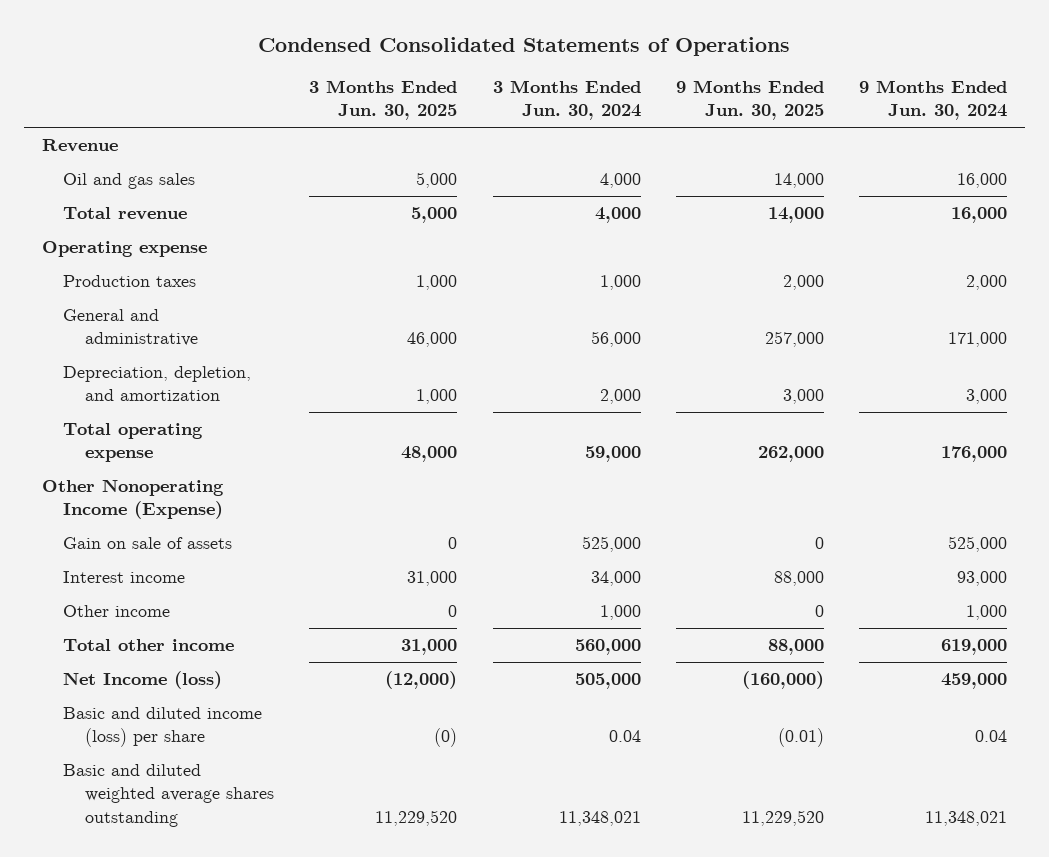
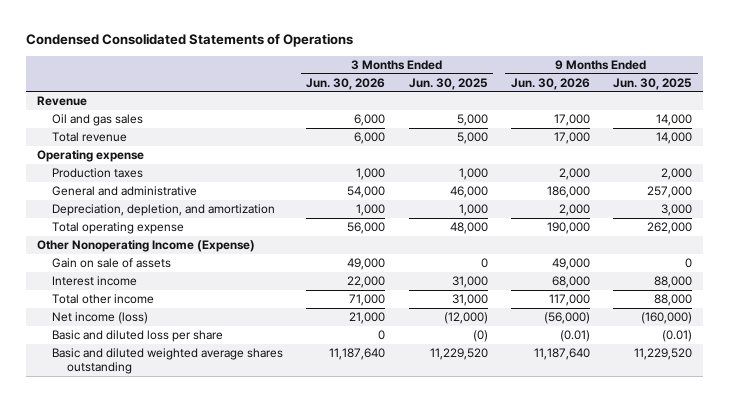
- | 3 Months Ended Jun. 30, 2025 | 3 Months Ended Jun. 30, 2024 | 9 Months Ended Jun. 30, 2025 | 9 Months Ended Jun. 30, 2024
+ | 3 Months Ended Jun. 30, 2026 | 3 Months Ended Jun. 30, 2025 | 9 Months Ended Jun. 30, 2026 | 9 Months Ended Jun. 30, 2025
- Other income | 0 | 1,000 | 0 | 1,000
- Net Income (loss) | (12,000) | 505,000 | (160,000) | 459,000
- Basic and diluted income (loss) per share | (0) | 0.04 | (0.01) | 0.04
+ Net income (loss) | 21,000 | (12,000) | (56,000) | (160,000)
+ Basic and diluted loss per share | 0 | (0) | (0.01) | (0.01)

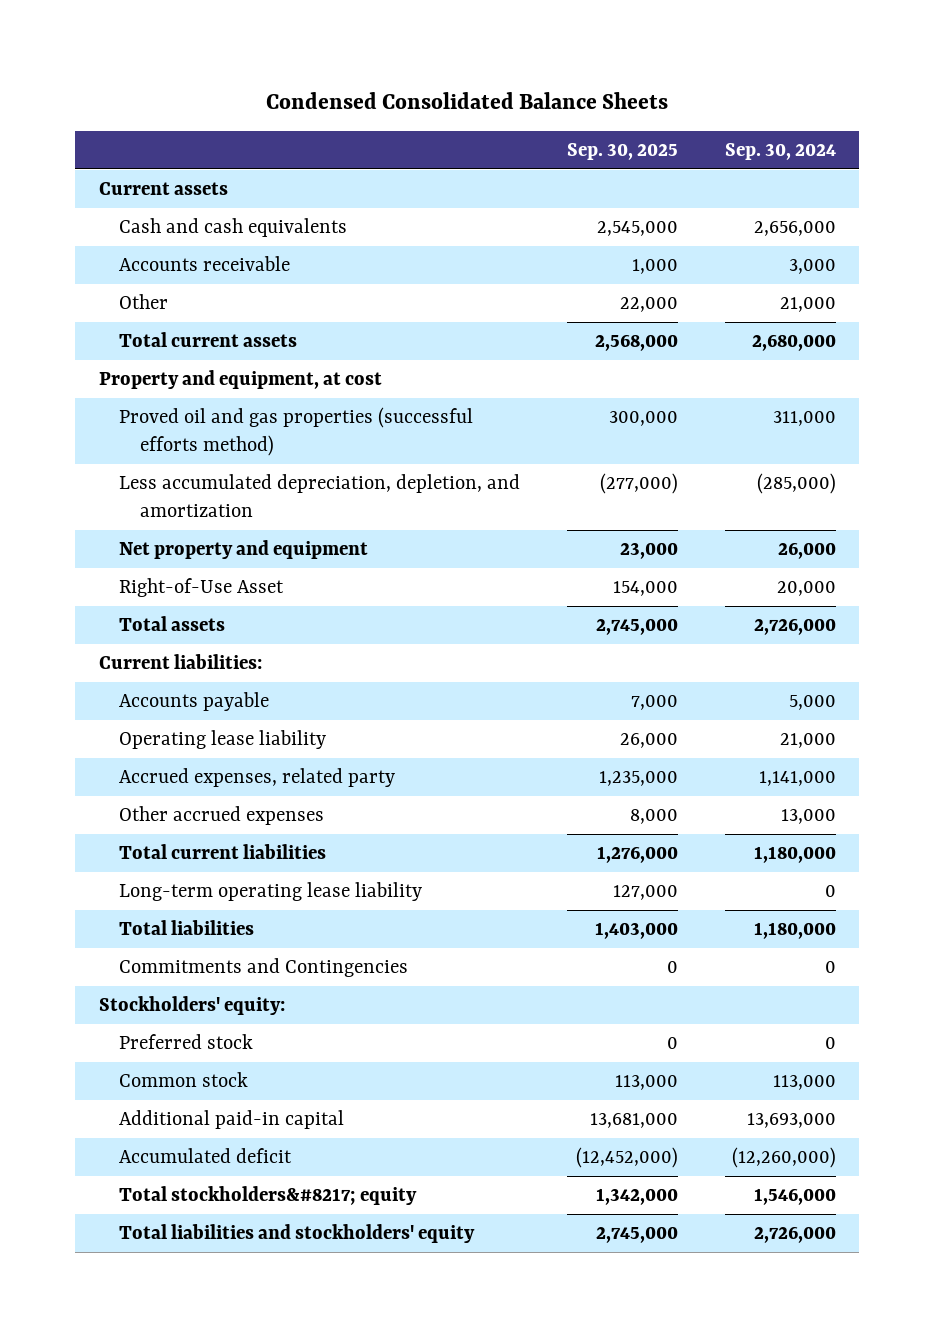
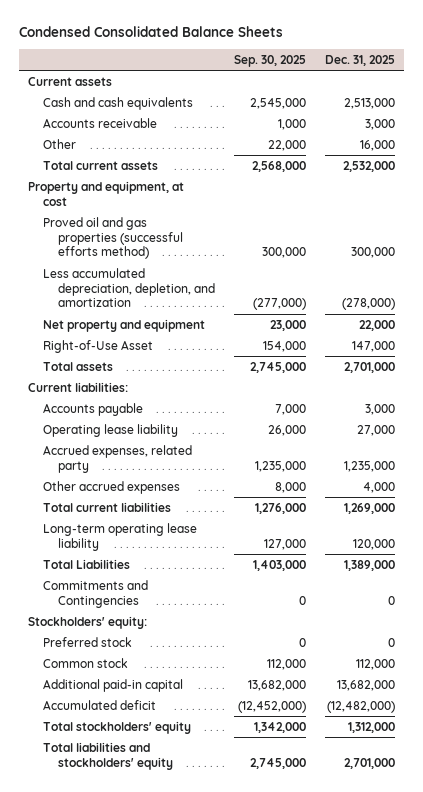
- | Sep. 30, 2025 | Sep. 30, 2024
+ | Sep. 30, 2025 | Dec. 31, 2025
- Total liabilities | 1,403,000 | 1,180,000
+ Total Liabilities | 1,403,000 | 1,389,000
- Common stock | 113,000 | 113,000
- Additional paid-in capital | 13,681,000 | 13,693,000
+ Common stock | 112,000 | 112,000
+ Additional paid-in capital | 13,682,000 | 13,682,000
- Total stockholders&#8217; equity | 1,342,000 | 1,546,000
+ Total stockholders' equity | 1,342,000 | 1,312,000

